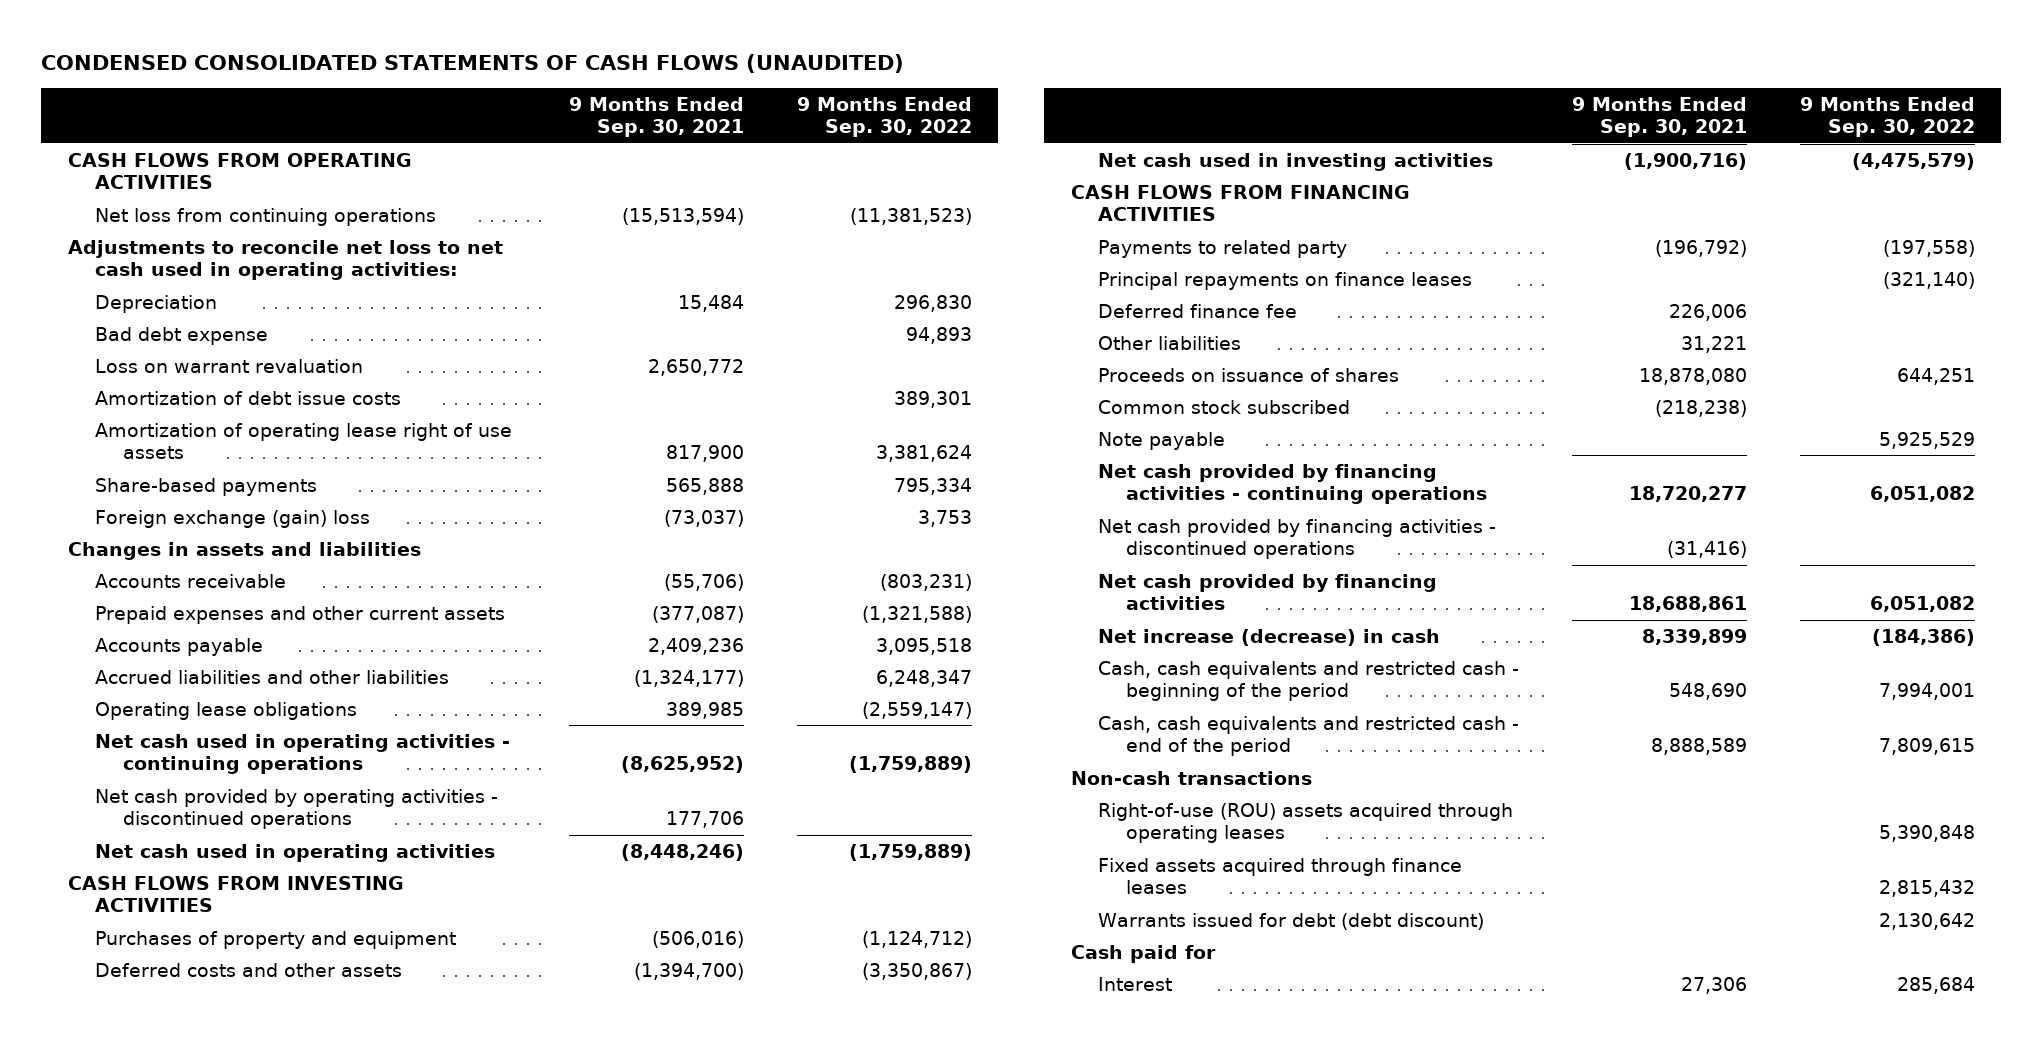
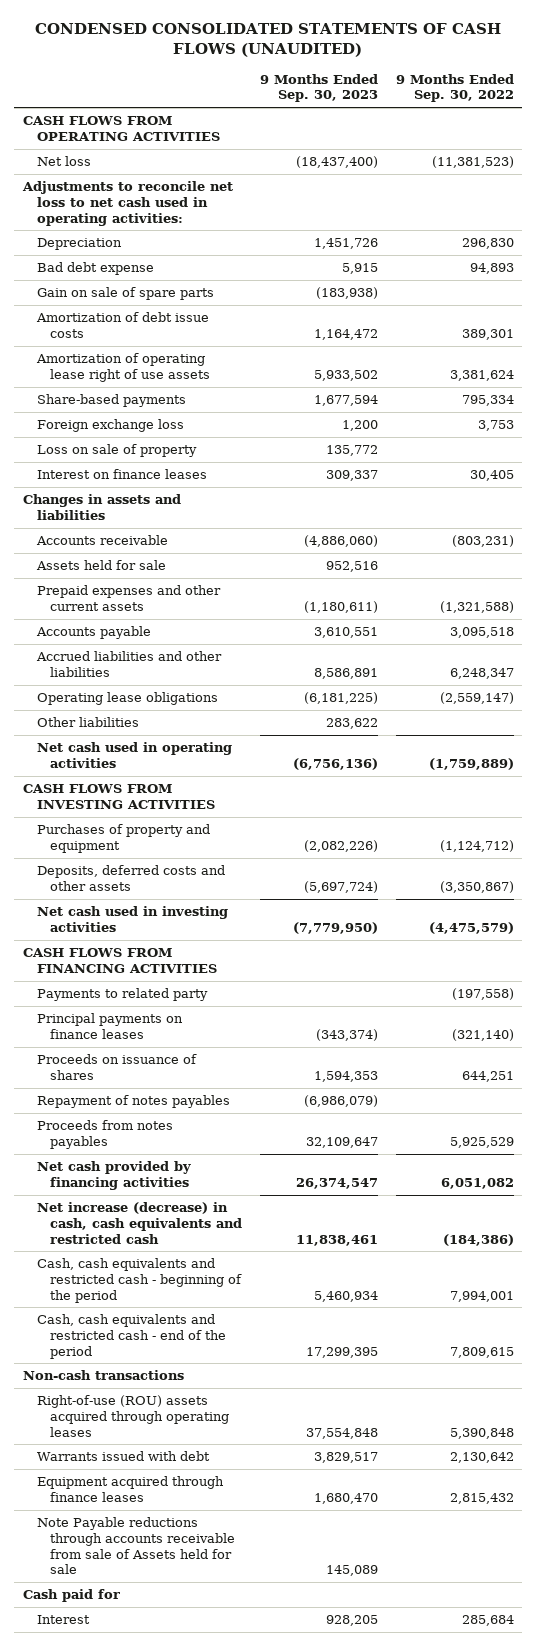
- | 9 Months Ended Sep. 30, 2021 | 9 Months Ended Sep. 30, 2022
+ | 9 Months Ended Sep. 30, 2023 | 9 Months Ended Sep. 30, 2022
- Net loss from continuing operations | (15,513,594) | (11,381,523)
+ Net loss | (18,437,400) | (11,381,523)
- Loss on warrant revaluation | 2,650,772 |
+ Gain on sale of spare parts | (183,938) |
- Foreign exchange (gain) loss | (73,037) | 3,753
+ Foreign exchange loss | 1,200 | 3,753
+ Loss on sale of property | 135,772 |
+ Interest on finance leases | 309,337 | 30,405
+ Assets held for sale | 952,516 |
- Net cash used in operating activities - continuing operations | (8,625,952) | (1,759,889)
- Net cash provided by operating activities - discontinued operations | 177,706 |
moved up: Other liabilities | 283,622 |
- Deferred costs and other assets | (1,394,700) | (3,350,867)
+ Deposits, deferred costs and other assets | (5,697,724) | (3,350,867)
- Principal repayments on finance leases | | (321,140)
- Deferred finance fee | 226,006 |
+ Principal payments on finance leases | (343,374) | (321,140)
- Common stock subscribed | (218,238) |
- Note payable | | 5,925,529
- Net cash provided by financing activities - continuing operations | 18,720,277 | 6,051,082
- Net cash provided by financing activities - discontinued operations | (31,416) |
+ Repayment of notes payables | (6,986,079) |
+ Proceeds from notes payables | 32,109,647 | 5,925,529
- Net increase (decrease) in cash | 8,339,899 | (184,386)
+ Net increase (decrease) in cash, cash equivalents and restricted cash | 11,838,461 | (184,386)
- Fixed assets acquired through finance leases | | 2,815,432
- Warrants issued for debt (debt discount) | | 2,130,642
+ Warrants issued with debt | 3,829,517 | 2,130,642
+ Equipment acquired through finance leases | 1,680,470 | 2,815,432
+ Note Payable reductions through accounts receivable from sale of Assets held for sale | 145,089 |

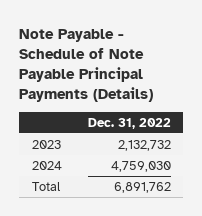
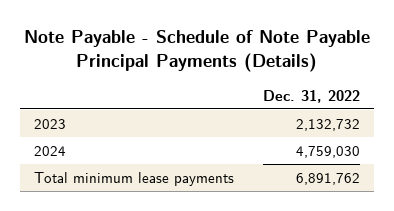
- Total | 6,891,762
+ Total minimum lease payments | 6,891,762

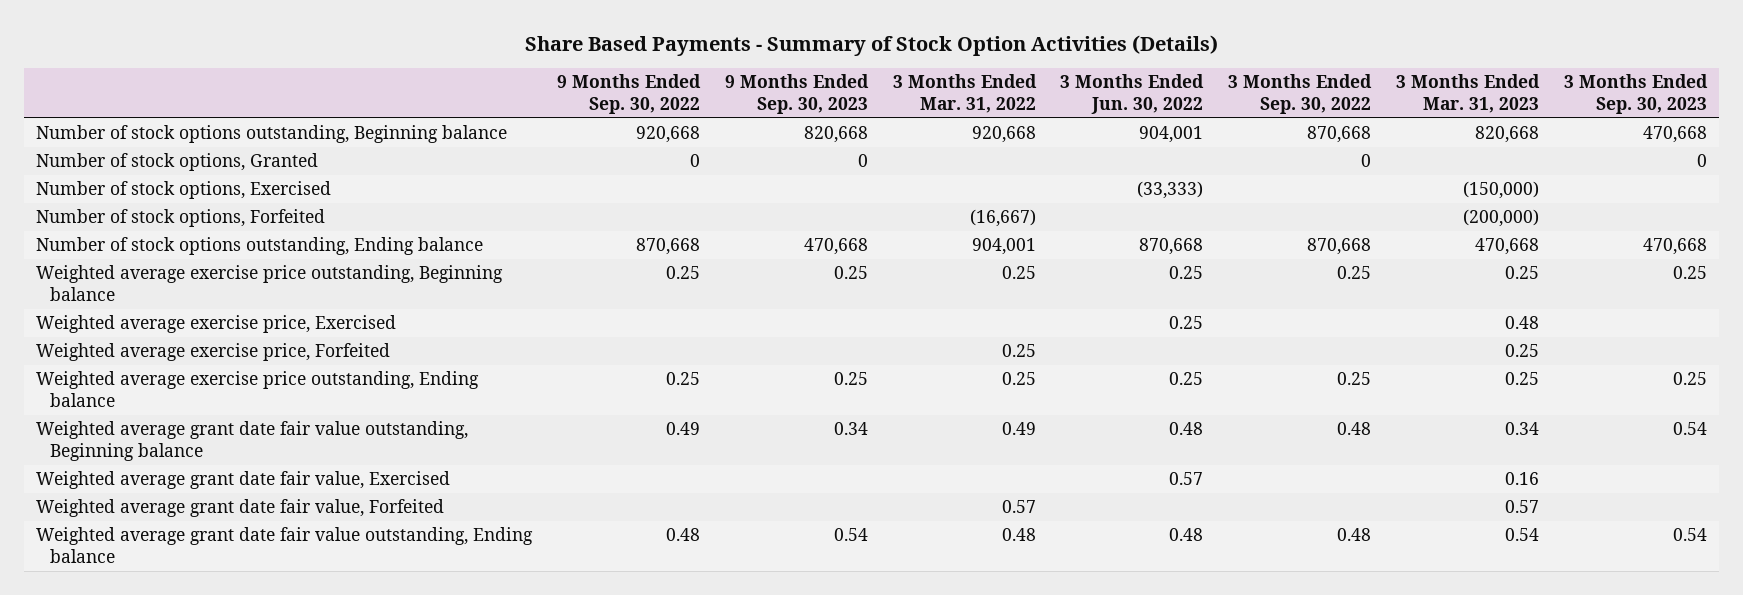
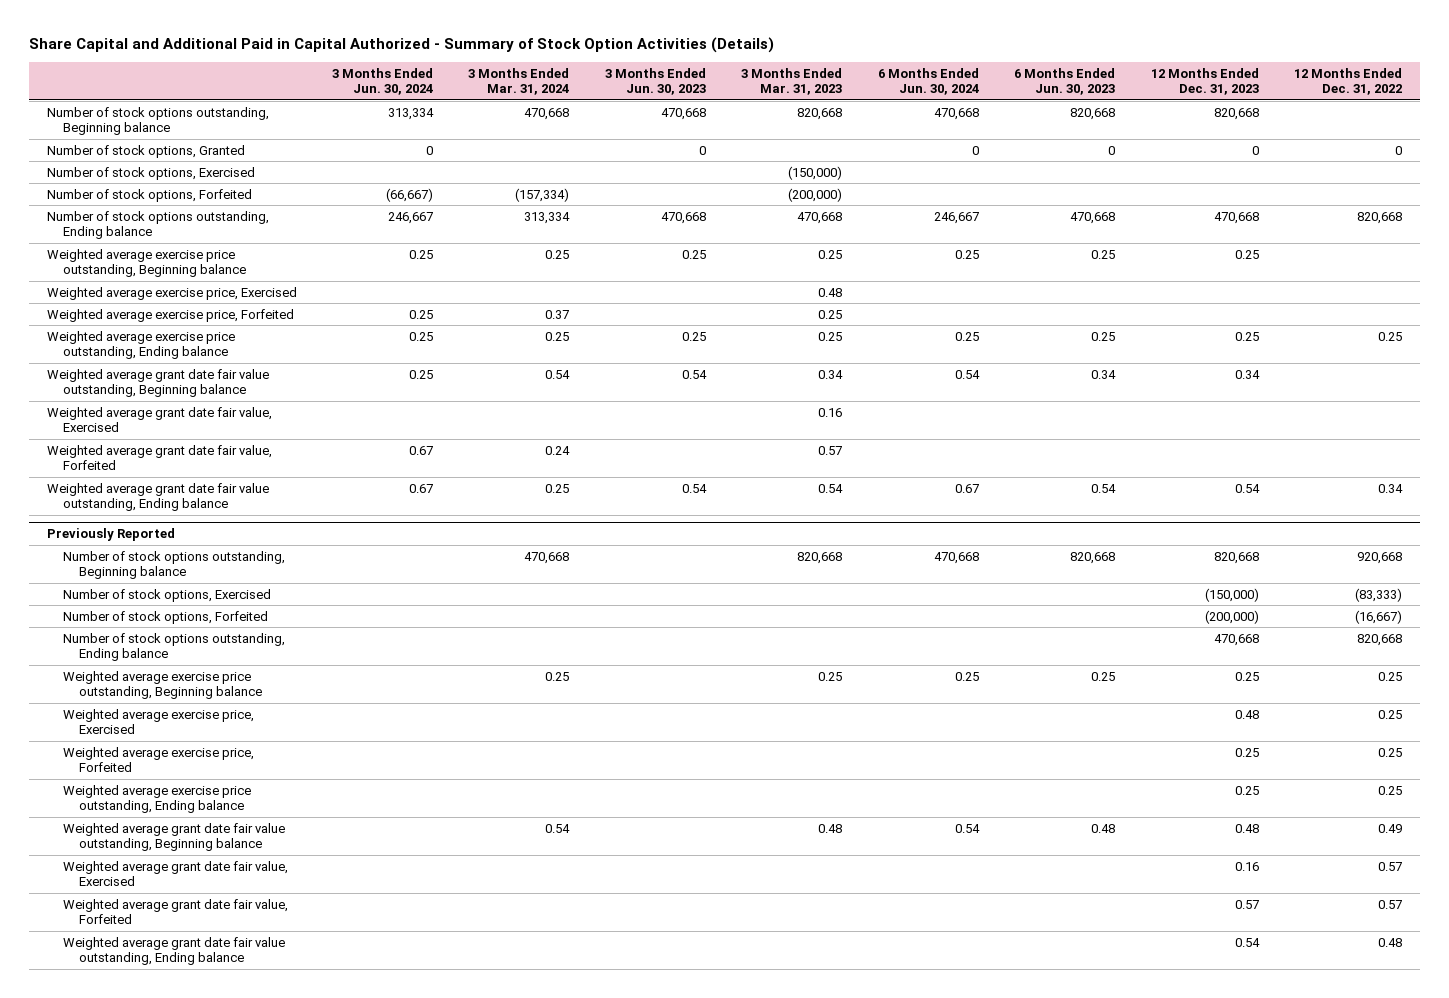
- Share Based Payments - Summary of Stock Option Activities (Details)
+ Share Capital and Additional Paid in Capital Authorized - Summary of Stock Option Activities (Details)
- | 9 Months Ended Sep. 30, 2022 | 9 Months Ended Sep. 30, 2023 | 3 Months Ended Mar. 31, 2022 | 3 Months Ended Jun. 30, 2022 | 3 Months Ended Sep. 30, 2022 | 3 Months Ended Mar. 31, 2023 | 3 Months Ended Sep. 30, 2023
+ | 3 Months Ended Jun. 30, 2024 | 3 Months Ended Mar. 31, 2024 | 3 Months Ended Jun. 30, 2023 | 3 Months Ended Mar. 31, 2023 | 6 Months Ended Jun. 30, 2024 | 6 Months Ended Jun. 30, 2023 | 12 Months Ended Dec. 31, 2023 | 12 Months Ended Dec. 31, 2022
+ Previously Reported
+ Number of stock options outstanding, Beginning balance | | 470,668 | | 820,668 | 470,668 | 820,668 | 820,668 | 920,668
+ Number of stock options, Exercised | | | | | | | (150,000) | (83,333)
+ Number of stock options, Forfeited | | | | | | | (200,000) | (16,667)
+ Number of stock options outstanding, Ending balance | | | | | | | 470,668 | 820,668
+ Weighted average exercise price outstanding, Beginning balance | | 0.25 | | 0.25 | 0.25 | 0.25 | 0.25 | 0.25
+ Weighted average exercise price, Exercised | | | | | | | 0.48 | 0.25
+ Weighted average exercise price, Forfeited | | | | | | | 0.25 | 0.25
+ Weighted average exercise price outstanding, Ending balance | | | | | | | 0.25 | 0.25
+ Weighted average grant date fair value outstanding, Beginning balance | | 0.54 | | 0.48 | 0.54 | 0.48 | 0.48 | 0.49
+ Weighted average grant date fair value, Exercised | | | | | | | 0.16 | 0.57
+ Weighted average grant date fair value, Forfeited | | | | | | | 0.57 | 0.57
+ Weighted average grant date fair value outstanding, Ending balance | | | | | | | 0.54 | 0.48

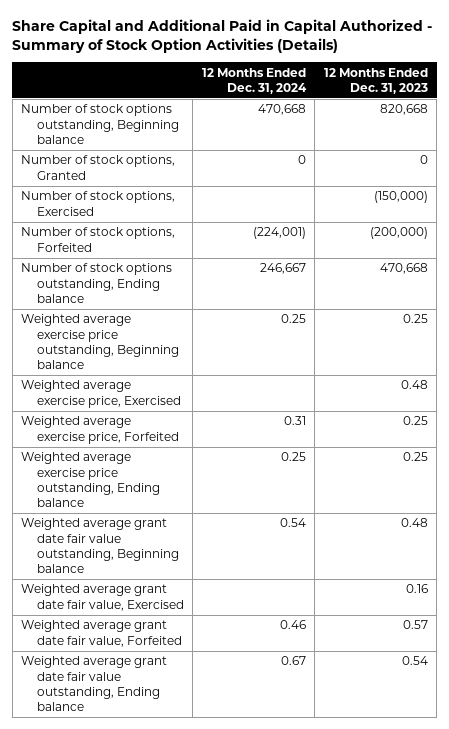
- | 3 Months Ended Jun. 30, 2024 | 3 Months Ended Mar. 31, 2024 | 3 Months Ended Jun. 30, 2023 | 3 Months Ended Mar. 31, 2023 | 6 Months Ended Jun. 30, 2024 | 6 Months Ended Jun. 30, 2023 | 12 Months Ended Dec. 31, 2023 | 12 Months Ended Dec. 31, 2022
+ | 12 Months Ended Dec. 31, 2024 | 12 Months Ended Dec. 31, 2023
- Number of stock options, Exercised | | | | (150,000) | | | |
- Number of stock options, Forfeited | (66,667) | (157,334) | | (200,000) | | | |
- Number of stock options outstanding, Ending balance | 246,667 | 313,334 | 470,668 | 470,668 | 246,667 | 470,668 | 470,668 | 820,668
- Weighted average exercise price outstanding, Beginning balance | 0.25 | 0.25 | 0.25 | 0.25 | 0.25 | 0.25 | 0.25 |
- Weighted average exercise price, Exercised | | | | 0.48 | | | |
- Weighted average exercise price, Forfeited | 0.25 | 0.37 | | 0.25 | | | |
- Weighted average exercise price outstanding, Ending balance | 0.25 | 0.25 | 0.25 | 0.25 | 0.25 | 0.25 | 0.25 | 0.25
- Weighted average grant date fair value outstanding, Beginning balance | 0.25 | 0.54 | 0.54 | 0.34 | 0.54 | 0.34 | 0.34 |
- Weighted average grant date fair value, Exercised | | | | 0.16 | | | |
- Weighted average grant date fair value, Forfeited | 0.67 | 0.24 | | 0.57 | | | |
- Weighted average grant date fair value outstanding, Ending balance | 0.67 | 0.25 | 0.54 | 0.54 | 0.67 | 0.54 | 0.54 | 0.34
- Previously Reported
- Number of stock options outstanding, Beginning balance | | 470,668 | | 820,668 | 470,668 | 820,668 | 820,668 | 920,668

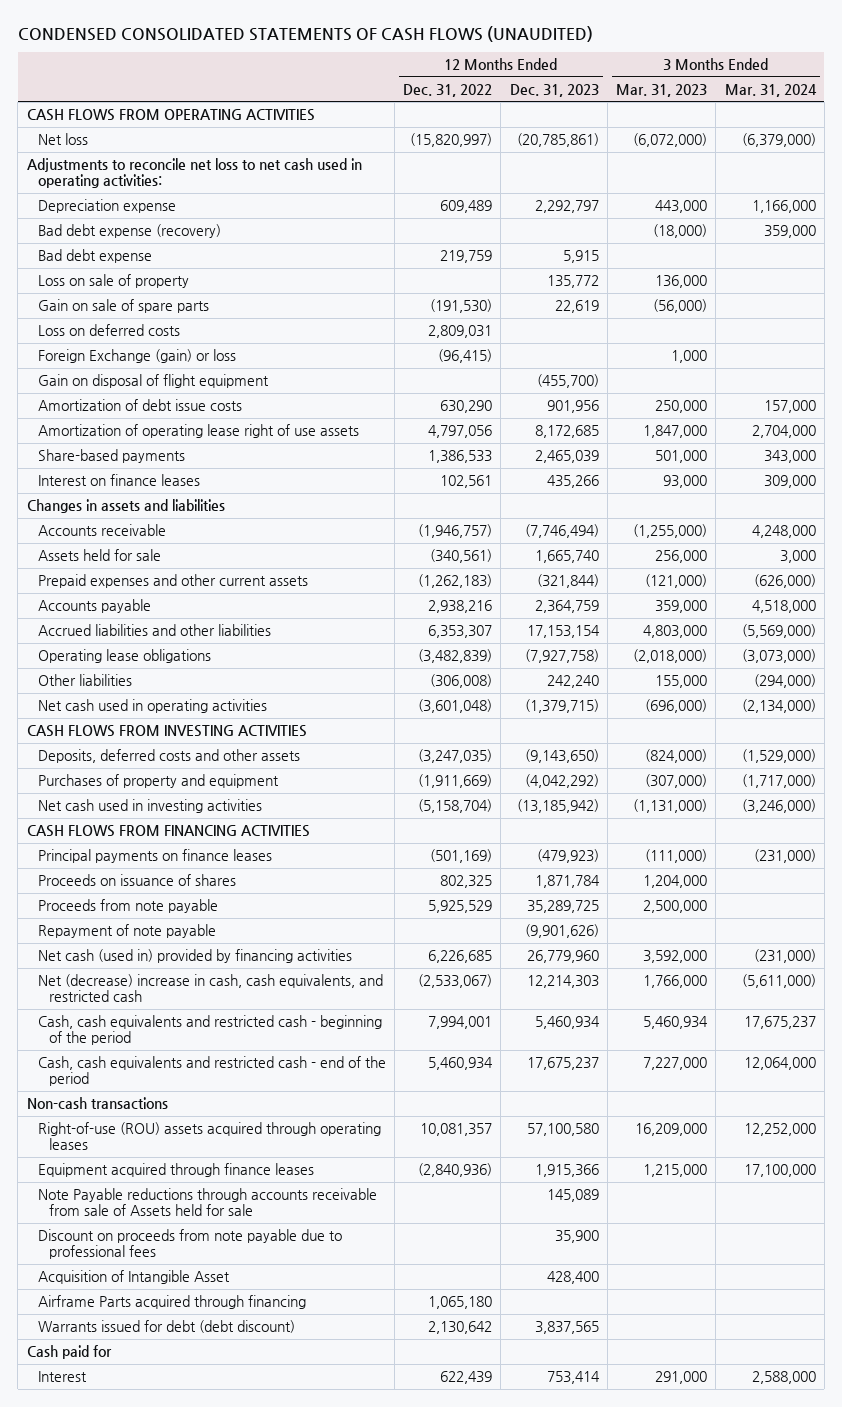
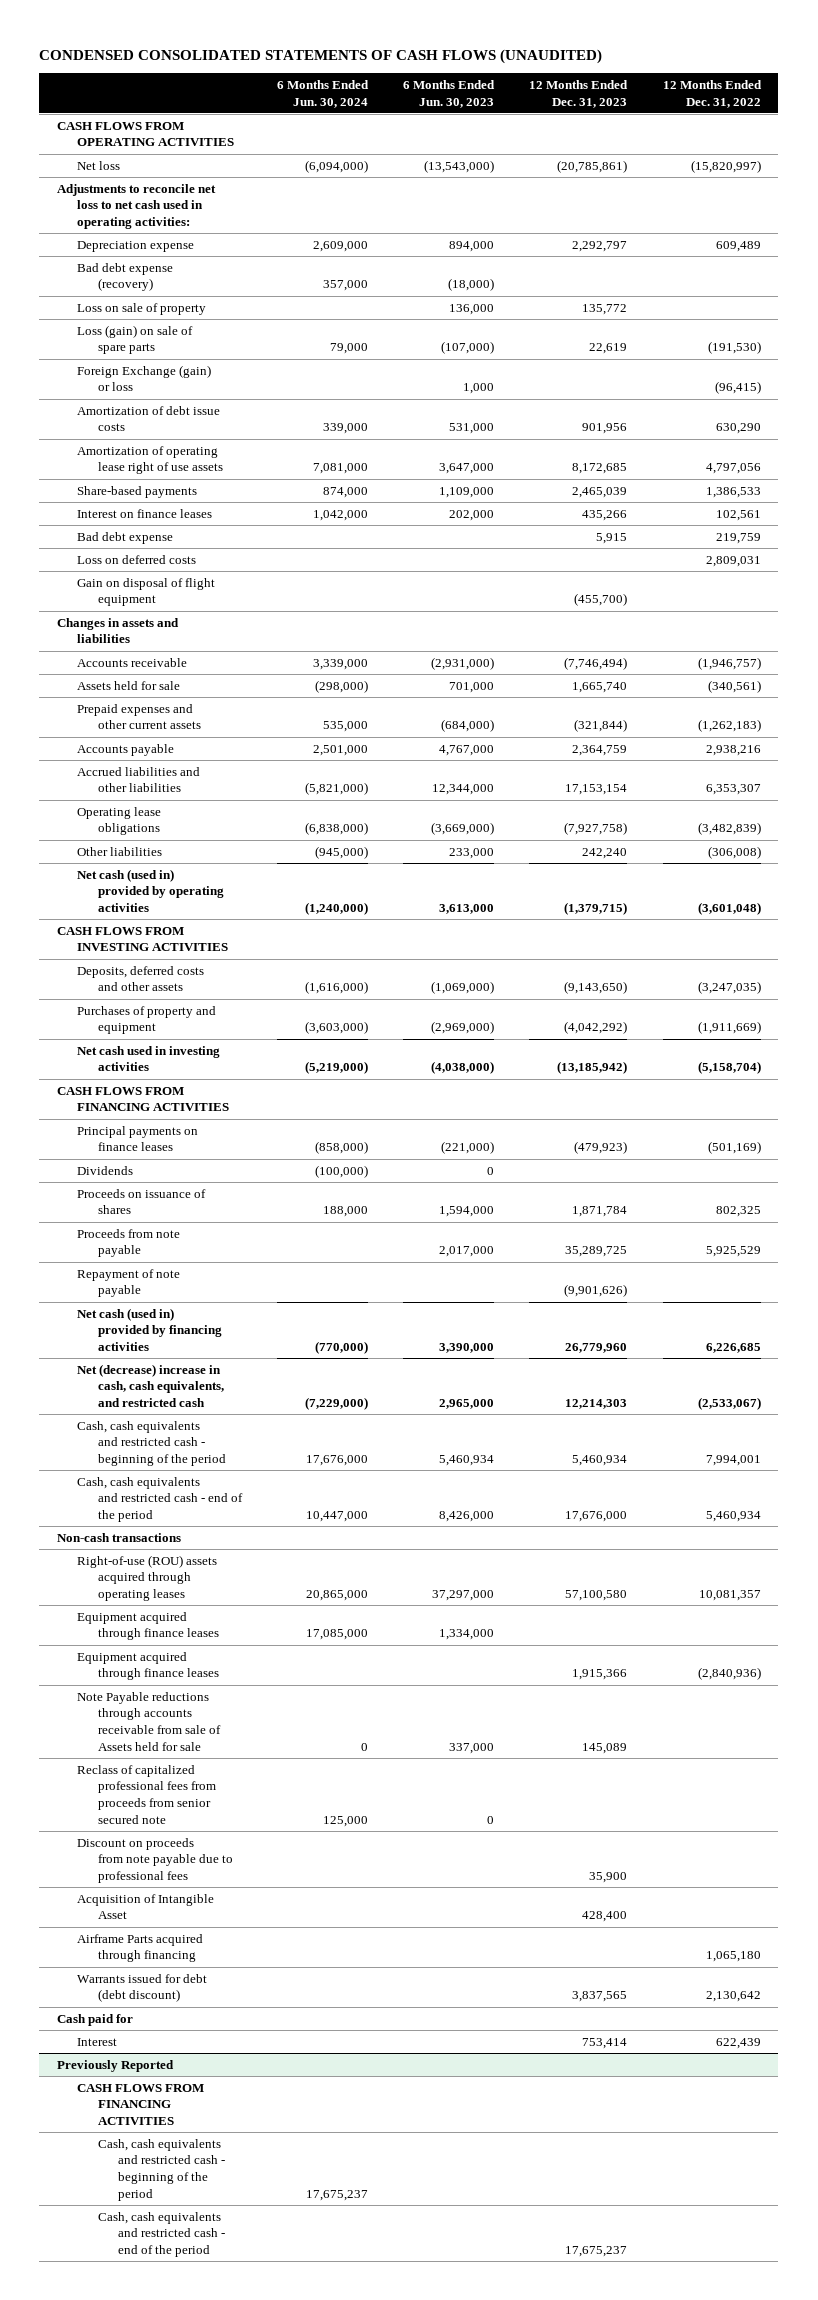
- | 12 Months Ended Dec. 31, 2022 | 12 Months Ended Dec. 31, 2023 | 3 Months Ended Mar. 31, 2023 | 3 Months Ended Mar. 31, 2024
+ | 6 Months Ended Jun. 30, 2024 | 6 Months Ended Jun. 30, 2023 | 12 Months Ended Dec. 31, 2023 | 12 Months Ended Dec. 31, 2022
- Gain on sale of spare parts | (191,530) | 22,619 | (56,000) |
+ Loss (gain) on sale of spare parts | 79,000 | (107,000) | 22,619 | (191,530)
moved down: Bad debt expense | | | 5,915 | 219,759
moved down: Loss on deferred costs | | | | 2,809,031
moved down: Gain on disposal of flight equipment | | | (455,700) |
- Net cash used in operating activities | (3,601,048) | (1,379,715) | (696,000) | (2,134,000)
+ Net cash (used in) provided by operating activities | (1,240,000) | 3,613,000 | (1,379,715) | (3,601,048)
+ Dividends | (100,000) | 0 | |
- Cash, cash equivalents and restricted cash - end of the period | 5,460,934 | 17,675,237 | 7,227,000 | 12,064,000
+ Cash, cash equivalents and restricted cash - end of the period | 10,447,000 | 8,426,000 | 17,676,000 | 5,460,934
+ Equipment acquired through finance leases | 17,085,000 | 1,334,000 | |
+ Reclass of capitalized professional fees from proceeds from senior secured note | 125,000 | 0 | |
+ Previously Reported
+ CASH FLOWS FROM FINANCING ACTIVITIES
+ Cash, cash equivalents and restricted cash - beginning of the period | 17,675,237 | | |
+ Cash, cash equivalents and restricted cash - end of the period | | | 17,675,237 |

